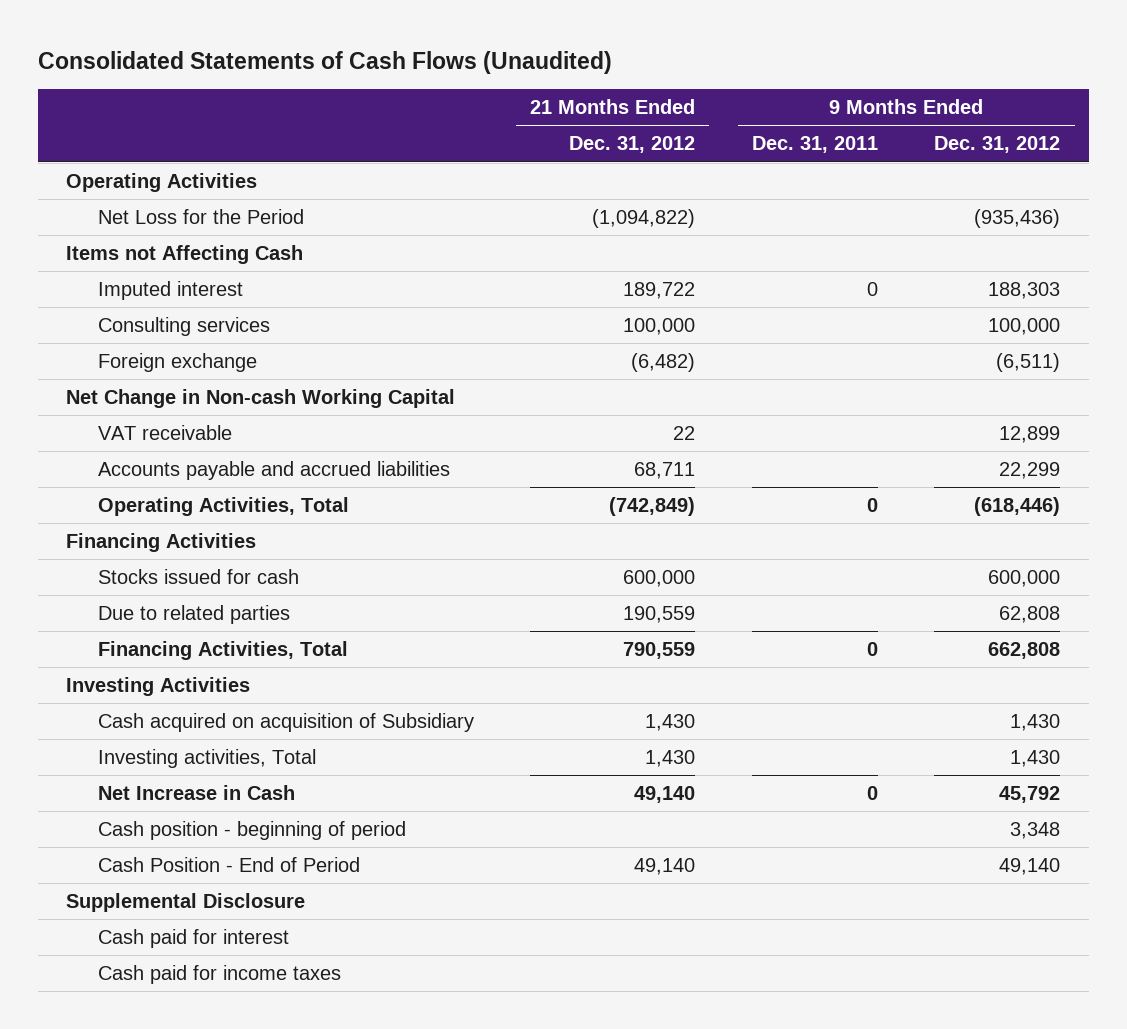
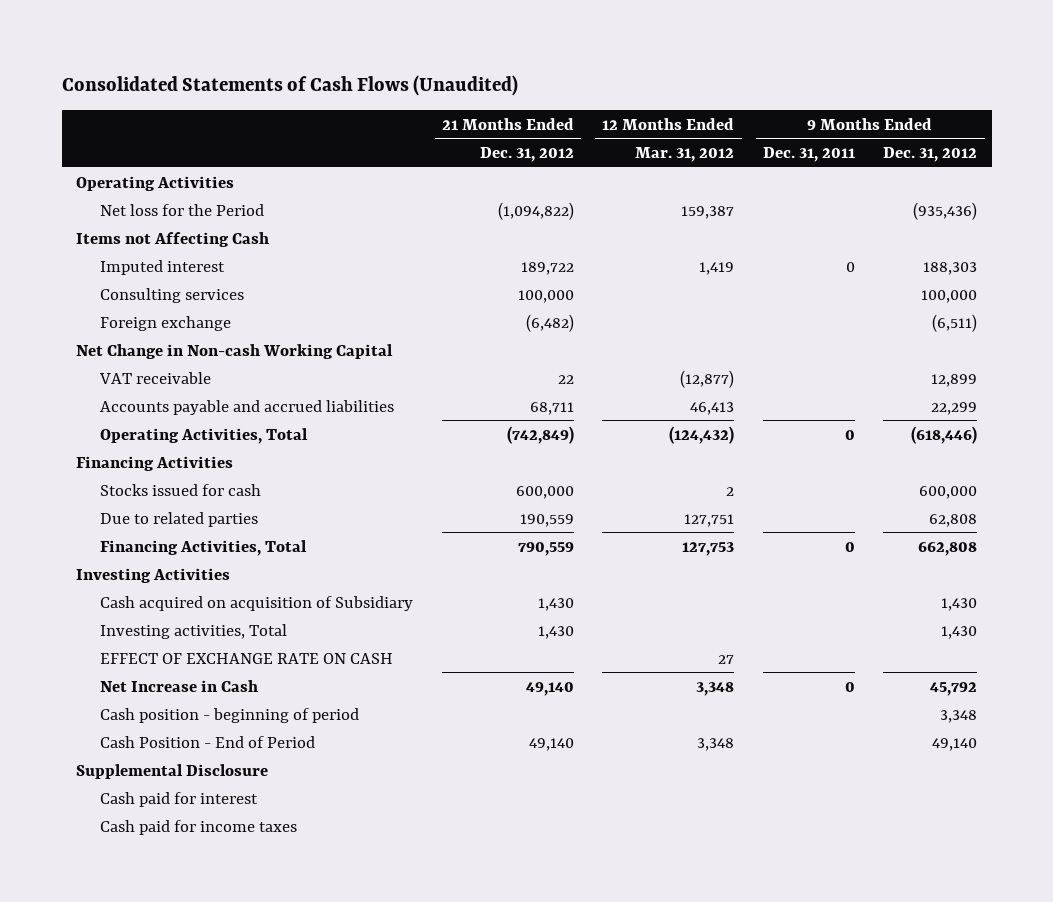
- | 21 Months Ended Dec. 31, 2012 | 9 Months Ended Dec. 31, 2011 | 9 Months Ended Dec. 31, 2012
+ | 21 Months Ended Dec. 31, 2012 | 12 Months Ended Mar. 31, 2012 | 9 Months Ended Dec. 31, 2011 | 9 Months Ended Dec. 31, 2012
- Net Loss for the Period | (1,094,822) | | (935,436)
+ Net loss for the Period | (1,094,822) | 159,387 | | (935,436)
+ EFFECT OF EXCHANGE RATE ON CASH | | 27 | |

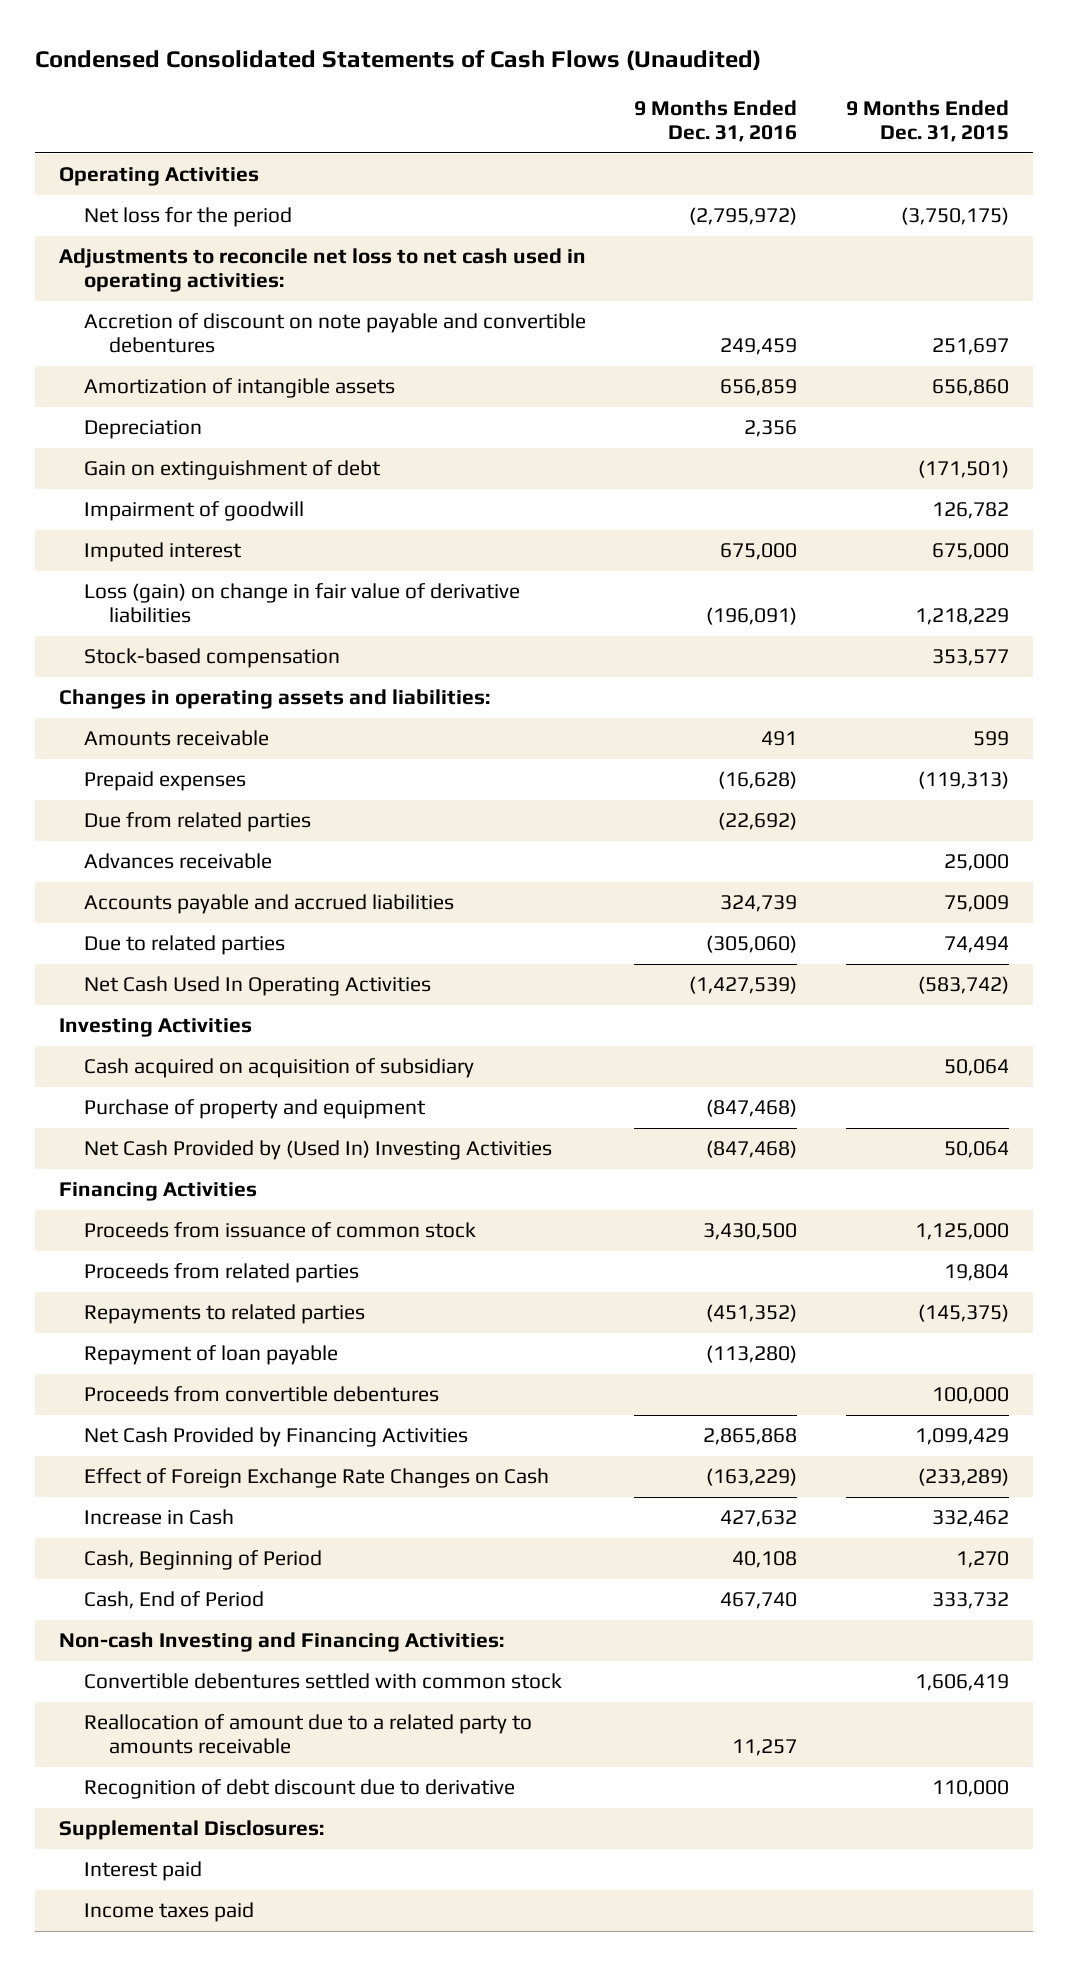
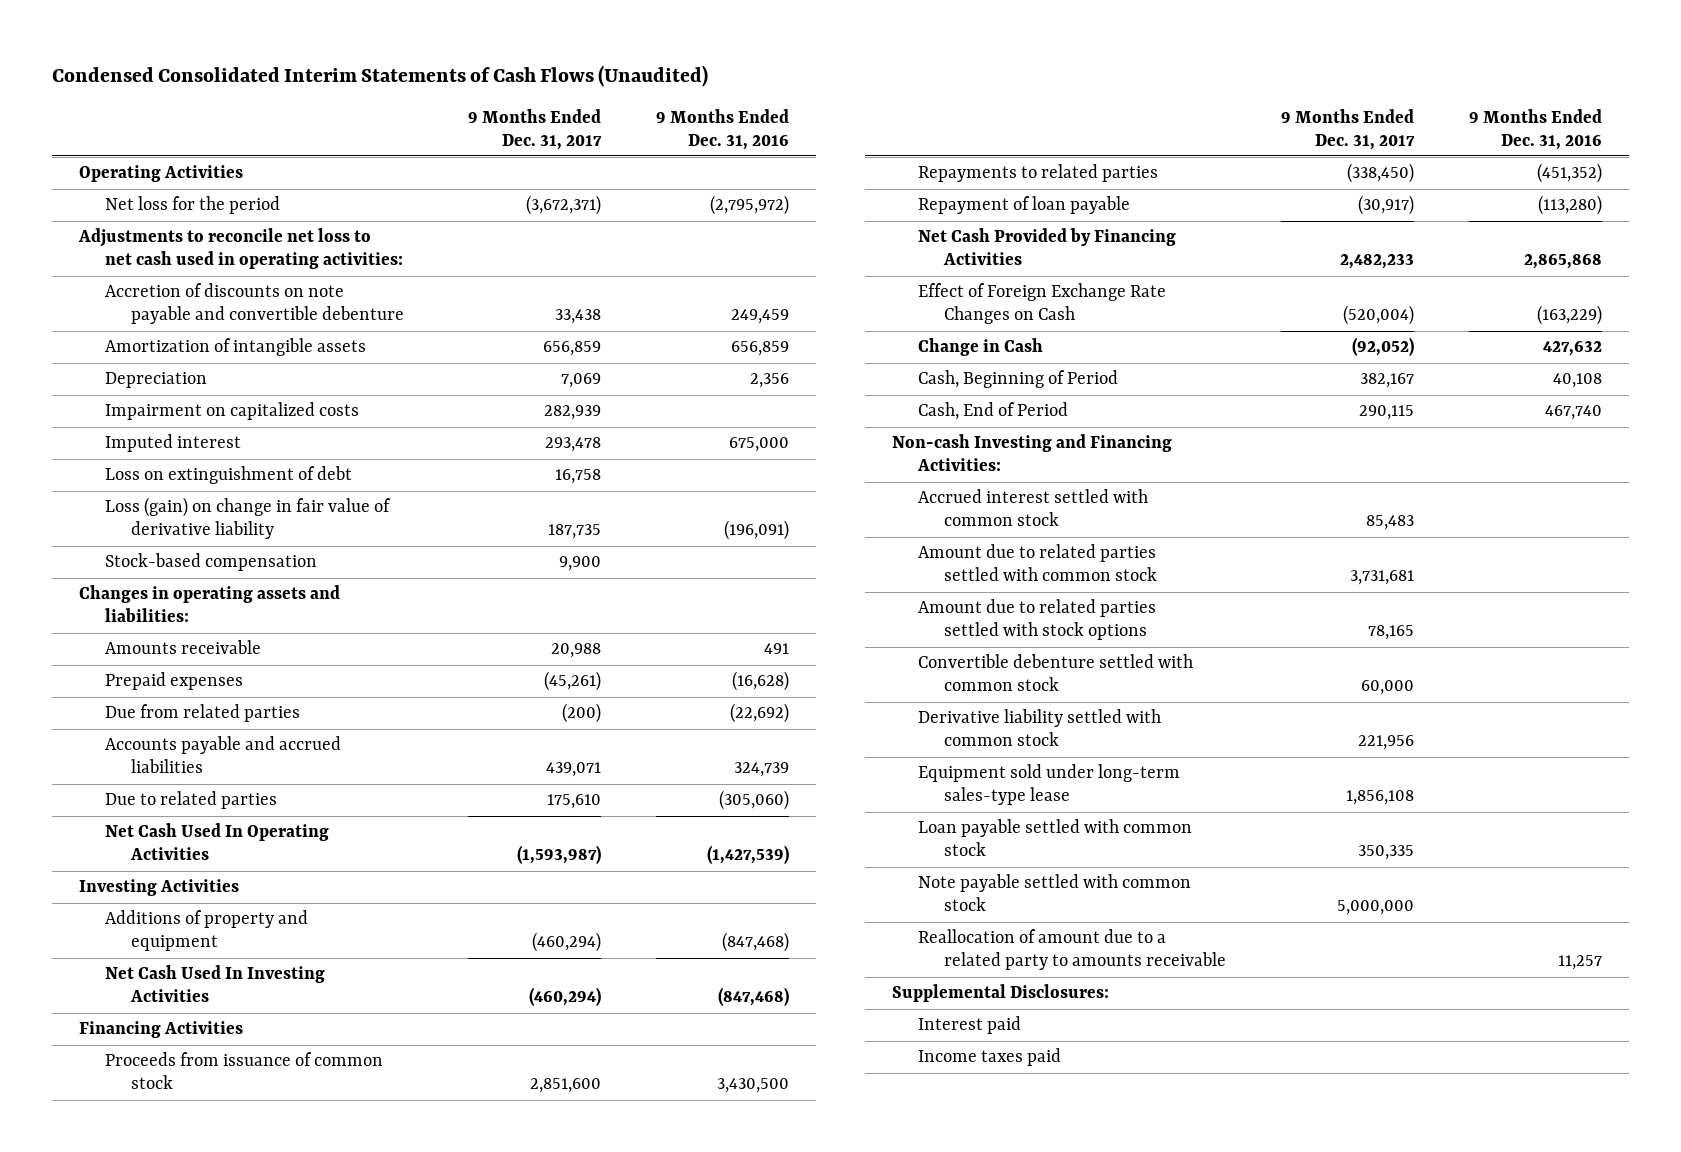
- Condensed Consolidated Statements of Cash Flows (Unaudited)
+ Condensed Consolidated Interim Statements of Cash Flows (Unaudited)
- | 9 Months Ended Dec. 31, 2016 | 9 Months Ended Dec. 31, 2015
+ | 9 Months Ended Dec. 31, 2017 | 9 Months Ended Dec. 31, 2016
- Accretion of discount on note payable and convertible debentures | 249,459 | 251,697
+ Accretion of discounts on note payable and convertible debenture | 33,438 | 249,459
- Gain on extinguishment of debt | | (171,501)
- Impairment of goodwill | | 126,782
+ Impairment on capitalized costs | 282,939 |
- Loss (gain) on change in fair value of derivative liabilities | (196,091) | 1,218,229
+ Loss on extinguishment of debt | 16,758 |
+ Loss (gain) on change in fair value of derivative liability | 187,735 | (196,091)
- Advances receivable | | 25,000
- Cash acquired on acquisition of subsidiary | | 50,064
- Purchase of property and equipment | (847,468) |
- Net Cash Provided by (Used In) Investing Activities | (847,468) | 50,064
+ Additions of property and equipment | (460,294) | (847,468)
+ Net Cash Used In Investing Activities | (460,294) | (847,468)
- Proceeds from related parties | | 19,804
- Proceeds from convertible debentures | | 100,000
- Increase in Cash | 427,632 | 332,462
+ Change in Cash | (92,052) | 427,632
- Convertible debentures settled with common stock | | 1,606,419
+ Accrued interest settled with common stock | 85,483 |
+ Amount due to related parties settled with common stock | 3,731,681 |
+ Amount due to related parties settled with stock options | 78,165 |
+ Convertible debenture settled with common stock | 60,000 |
+ Derivative liability settled with common stock | 221,956 |
+ Equipment sold under long-term sales-type lease | 1,856,108 |
+ Loan payable settled with common stock | 350,335 |
+ Note payable settled with common stock | 5,000,000 |
- Recognition of debt discount due to derivative | | 110,000

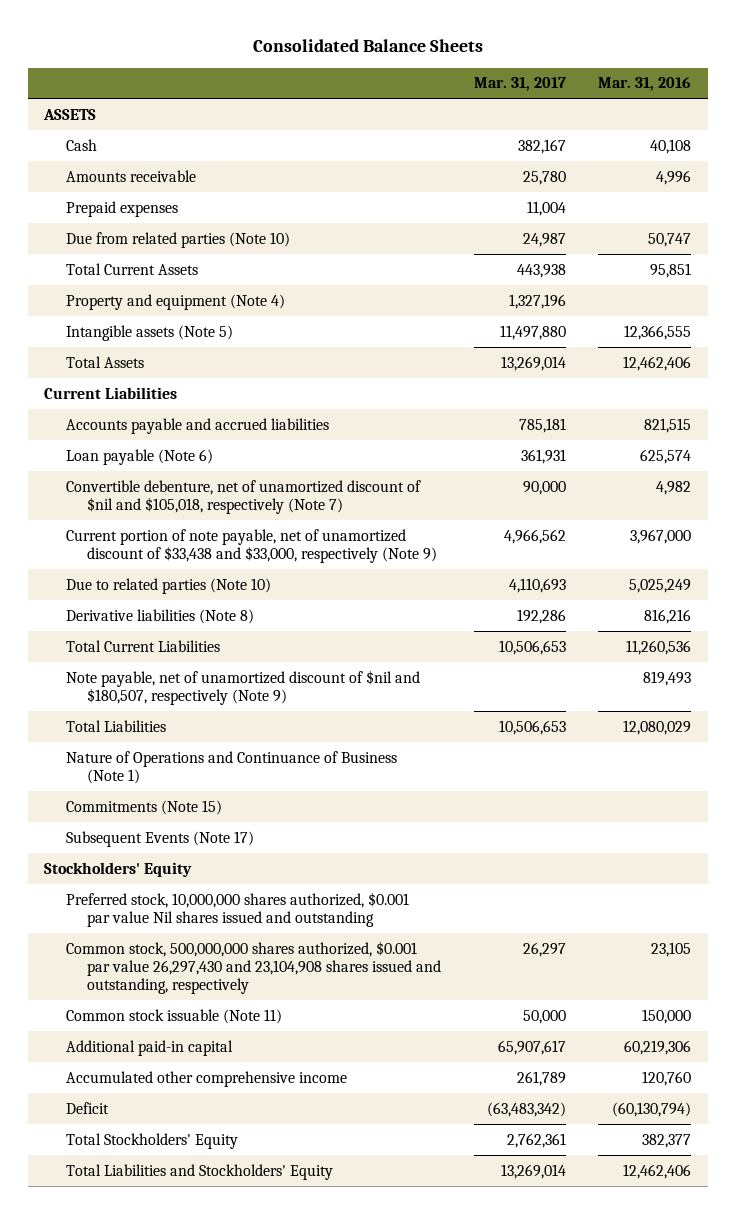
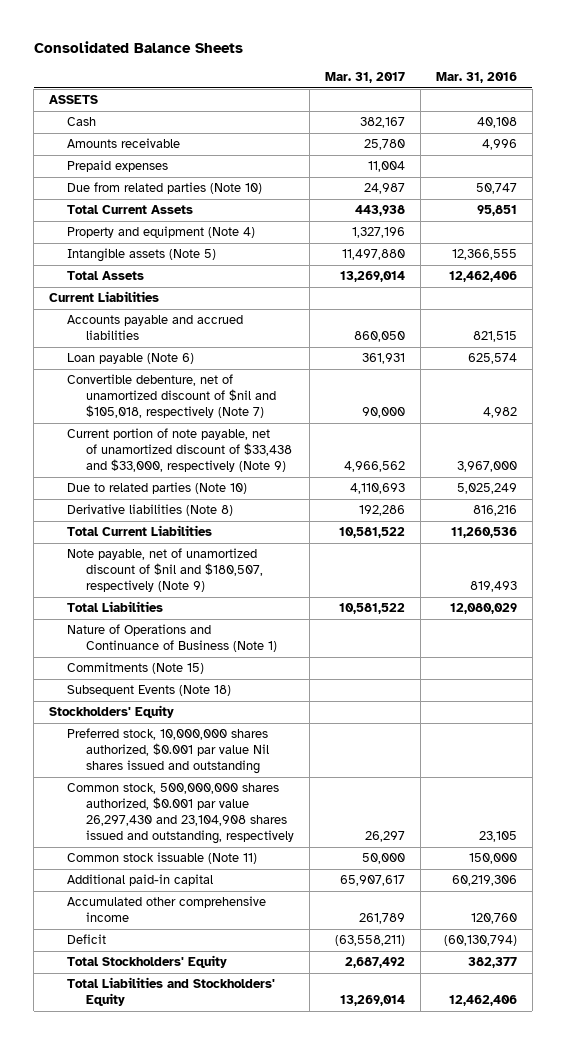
- Accounts payable and accrued liabilities | 785,181 | 821,515
+ Accounts payable and accrued liabilities | 860,050 | 821,515
- Total Current Liabilities | 10,506,653 | 11,260,536
+ Total Current Liabilities | 10,581,522 | 11,260,536
- Total Liabilities | 10,506,653 | 12,080,029
+ Total Liabilities | 10,581,522 | 12,080,029
- Subsequent Events (Note 17)
+ Subsequent Events (Note 18)
- Deficit | (63,483,342) | (60,130,794)
- Total Stockholders' Equity | 2,762,361 | 382,377
+ Deficit | (63,558,211) | (60,130,794)
+ Total Stockholders' Equity | 2,687,492 | 382,377

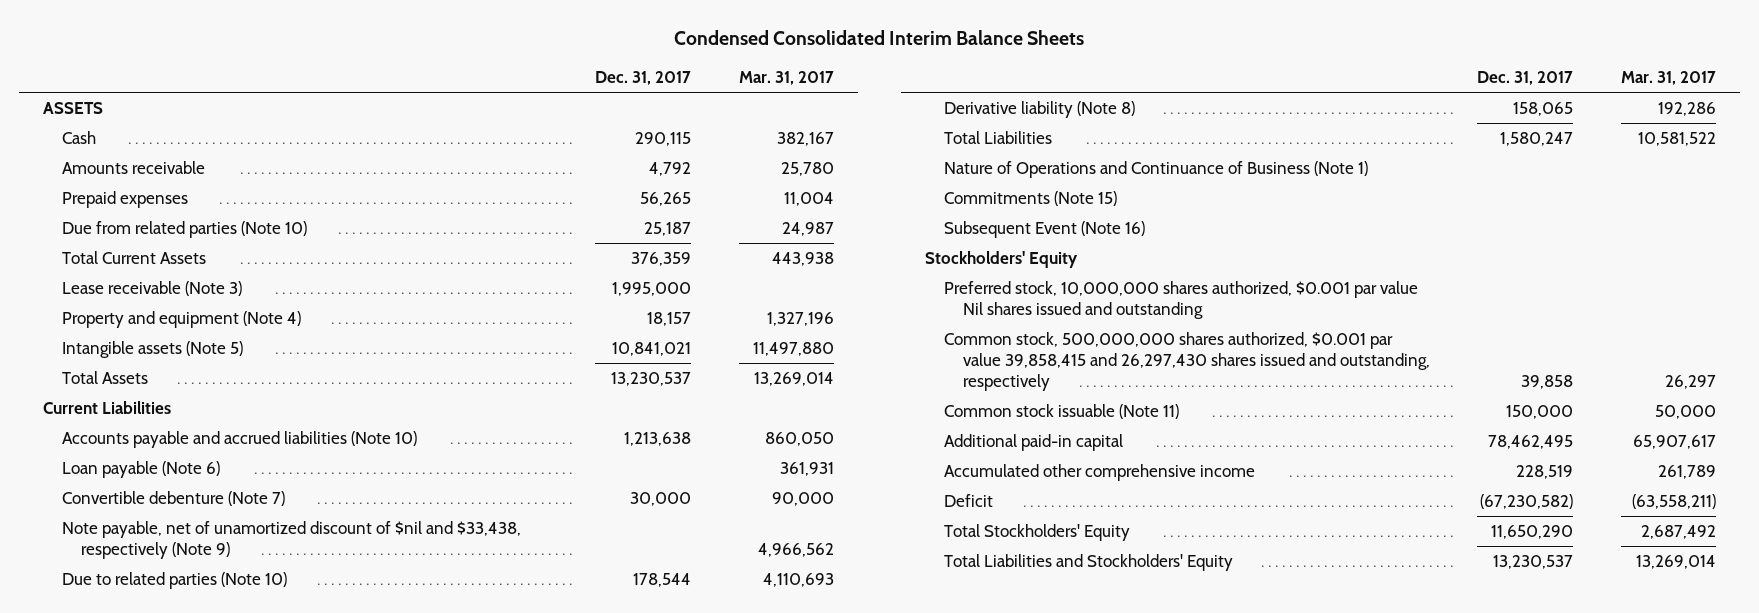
- Consolidated Balance Sheets
+ Condensed Consolidated Interim Balance Sheets
- | Mar. 31, 2017 | Mar. 31, 2016
+ | Dec. 31, 2017 | Mar. 31, 2017
+ Lease receivable (Note 3) | 1,995,000 |
- Accounts payable and accrued liabilities | 860,050 | 821,515
+ Accounts payable and accrued liabilities (Note 10) | 1,213,638 | 860,050
- Convertible debenture, net of unamortized discount of $nil and $105,018, respectively (Note 7) | 90,000 | 4,982
- Current portion of note payable, net of unamortized discount of $33,438 and $33,000, respectively (Note 9) | 4,966,562 | 3,967,000
+ Convertible debenture (Note 7) | 30,000 | 90,000
+ Note payable, net of unamortized discount of $nil and $33,438, respectively (Note 9) | | 4,966,562
- Derivative liabilities (Note 8) | 192,286 | 816,216
- Total Current Liabilities | 10,581,522 | 11,260,536
- Note payable, net of unamortized discount of $nil and $180,507, respectively (Note 9) | | 819,493
+ Derivative liability (Note 8) | 158,065 | 192,286
- Subsequent Events (Note 18)
+ Subsequent Event (Note 16)
- Common stock, 500,000,000 shares authorized, $0.001 par value 26,297,430 and 23,104,908 shares issued and outstanding, respectively | 26,297 | 23,105
+ Common stock, 500,000,000 shares authorized, $0.001 par value 39,858,415 and 26,297,430 shares issued and outstanding, respectively | 39,858 | 26,297

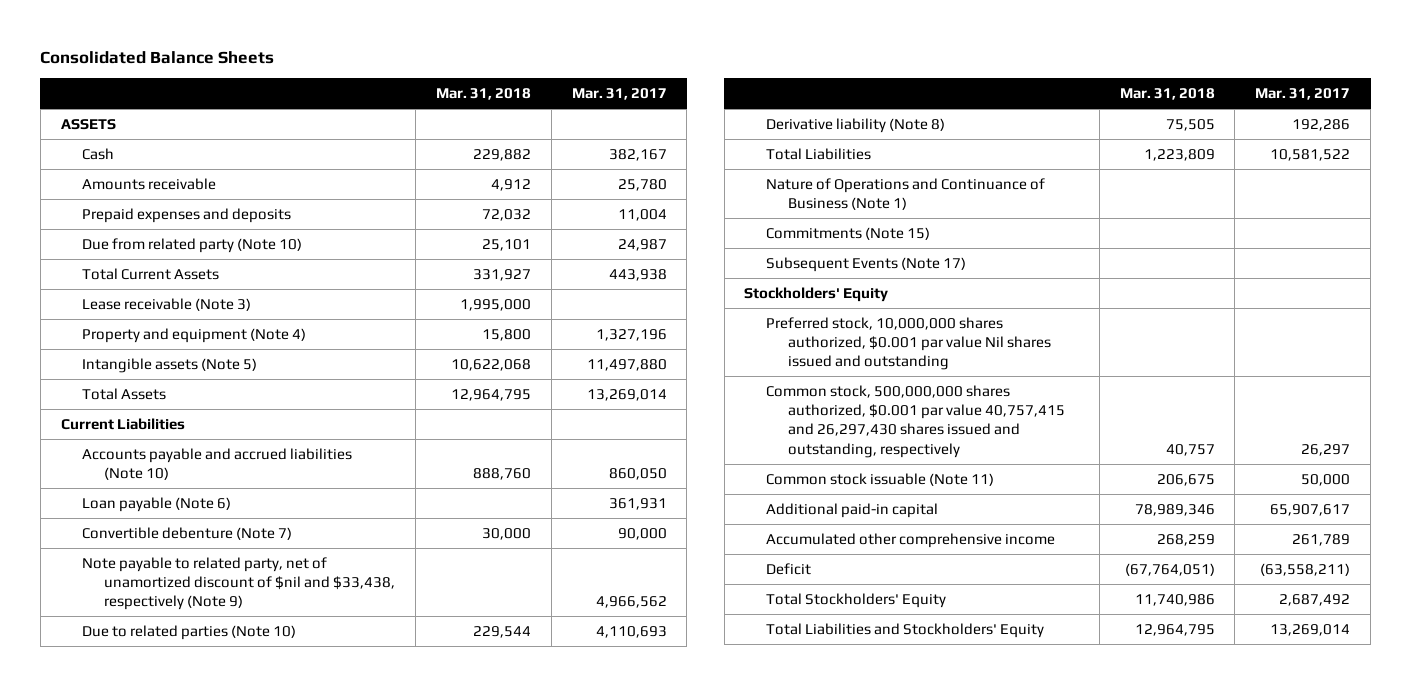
- Condensed Consolidated Interim Balance Sheets
+ Consolidated Balance Sheets
- | Dec. 31, 2017 | Mar. 31, 2017
+ | Mar. 31, 2018 | Mar. 31, 2017
- Prepaid expenses | 56,265 | 11,004
- Due from related parties (Note 10) | 25,187 | 24,987
+ Prepaid expenses and deposits | 72,032 | 11,004
+ Due from related party (Note 10) | 25,101 | 24,987
- Note payable, net of unamortized discount of $nil and $33,438, respectively (Note 9) | | 4,966,562
+ Note payable to related party, net of unamortized discount of $nil and $33,438, respectively (Note 9) | | 4,966,562
- Subsequent Event (Note 16)
+ Subsequent Events (Note 17)
- Common stock, 500,000,000 shares authorized, $0.001 par value 39,858,415 and 26,297,430 shares issued and outstanding, respectively | 39,858 | 26,297
+ Common stock, 500,000,000 shares authorized, $0.001 par value 40,757,415 and 26,297,430 shares issued and outstanding, respectively | 40,757 | 26,297

